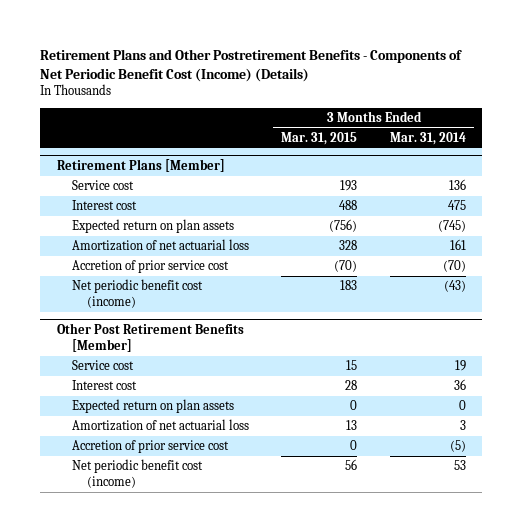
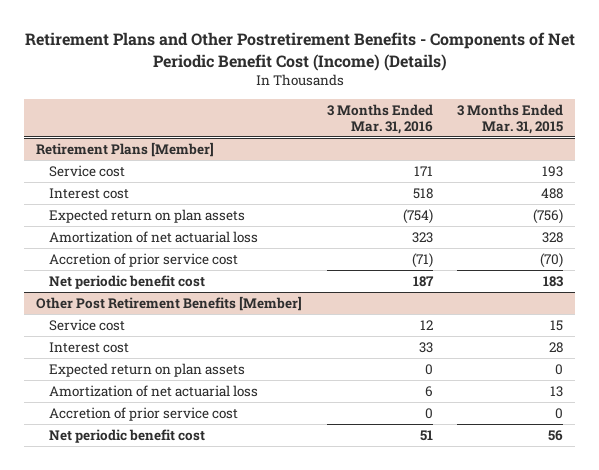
- | 3 Months Ended Mar. 31, 2015 | 3 Months Ended Mar. 31, 2014
+ | 3 Months Ended Mar. 31, 2016 | 3 Months Ended Mar. 31, 2015
@ Retirement Plans [Member]
- Net periodic benefit cost (income) | 183 | (43)
+ Net periodic benefit cost | 187 | 183
@ Other Post Retirement Benefits [Member]
- Net periodic benefit cost (income) | 56 | 53
+ Net periodic benefit cost | 51 | 56

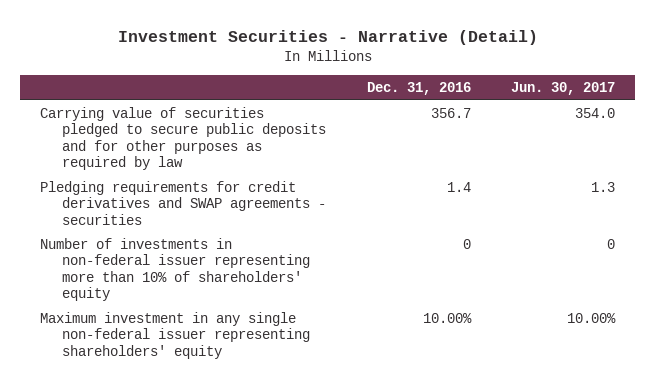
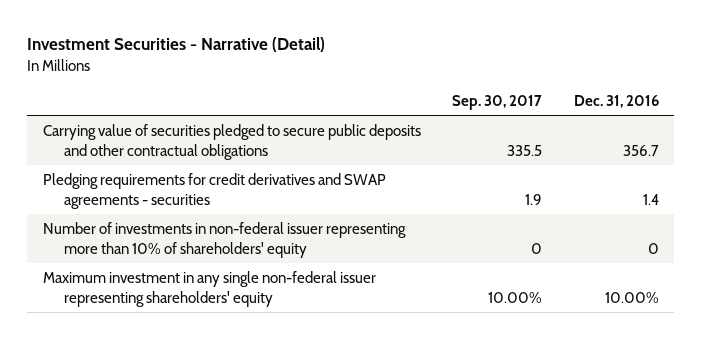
- | Dec. 31, 2016 | Jun. 30, 2017
+ | Sep. 30, 2017 | Dec. 31, 2016
- Carrying value of securities pledged to secure public deposits and for other purposes as required by law | 356.7 | 354.0
+ Carrying value of securities pledged to secure public deposits and other contractual obligations | 335.5 | 356.7

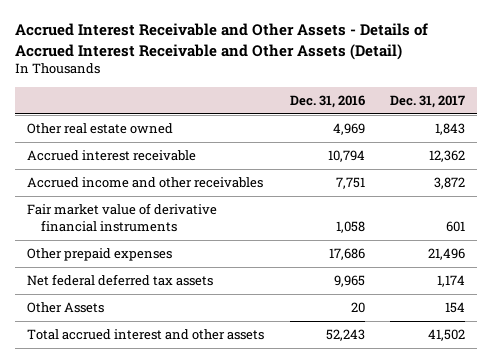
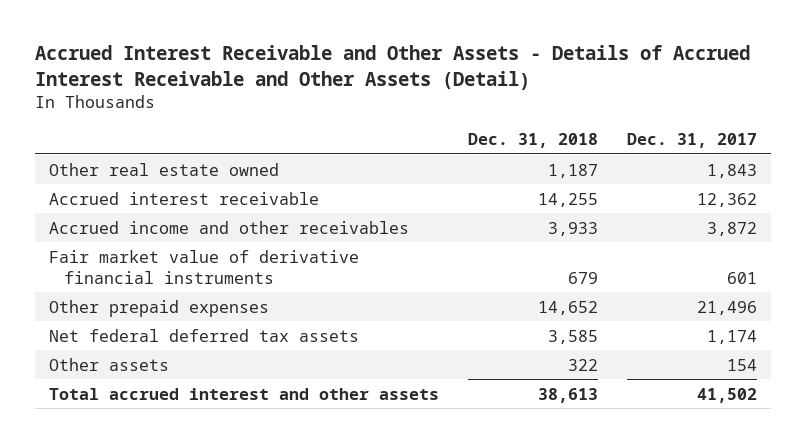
- | Dec. 31, 2016 | Dec. 31, 2017
+ | Dec. 31, 2018 | Dec. 31, 2017
- Other Assets | 20 | 154
+ Other assets | 322 | 154

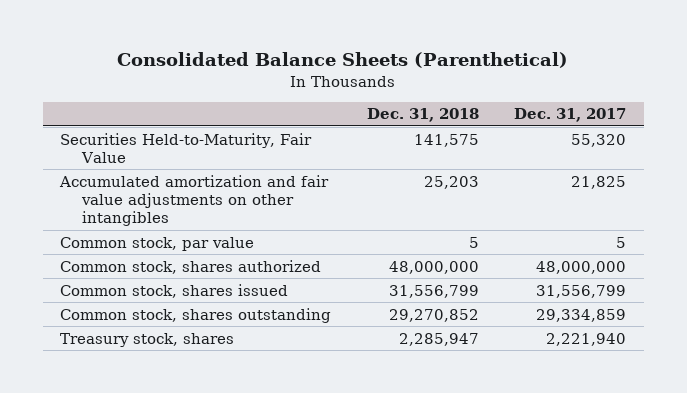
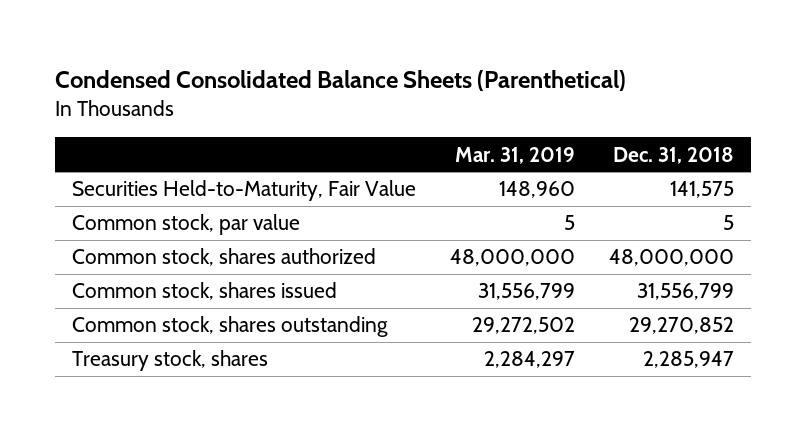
- Consolidated Balance Sheets (Parenthetical)
+ Condensed Consolidated Balance Sheets (Parenthetical)
- | Dec. 31, 2018 | Dec. 31, 2017
+ | Mar. 31, 2019 | Dec. 31, 2018
- Accumulated amortization and fair value adjustments on other intangibles | 25,203 | 21,825

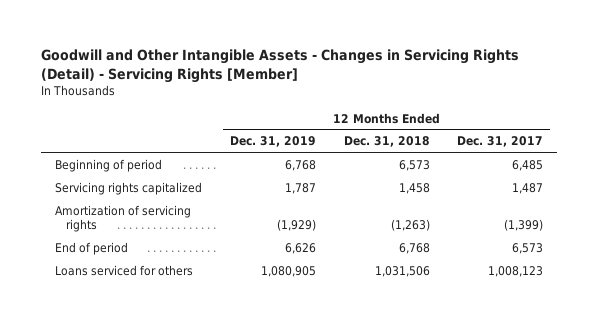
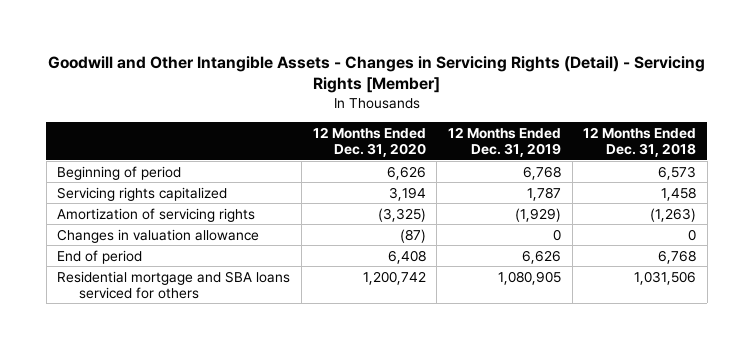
- | 12 Months Ended Dec. 31, 2019 | 12 Months Ended Dec. 31, 2018 | 12 Months Ended Dec. 31, 2017
+ | 12 Months Ended Dec. 31, 2020 | 12 Months Ended Dec. 31, 2019 | 12 Months Ended Dec. 31, 2018
+ Changes in valuation allowance | (87) | 0 | 0
- Loans serviced for others | 1,080,905 | 1,031,506 | 1,008,123
+ Residential mortgage and SBA loans serviced for others | 1,200,742 | 1,080,905 | 1,031,506

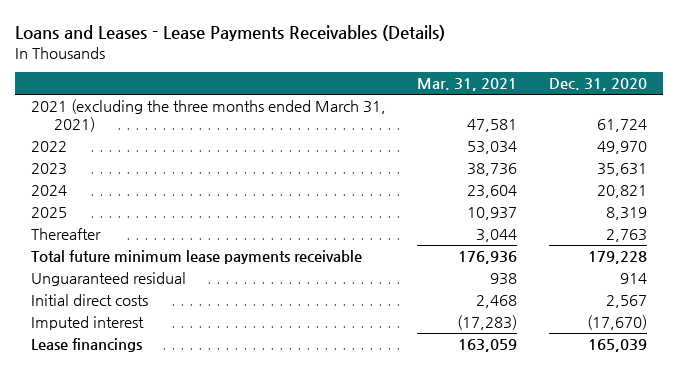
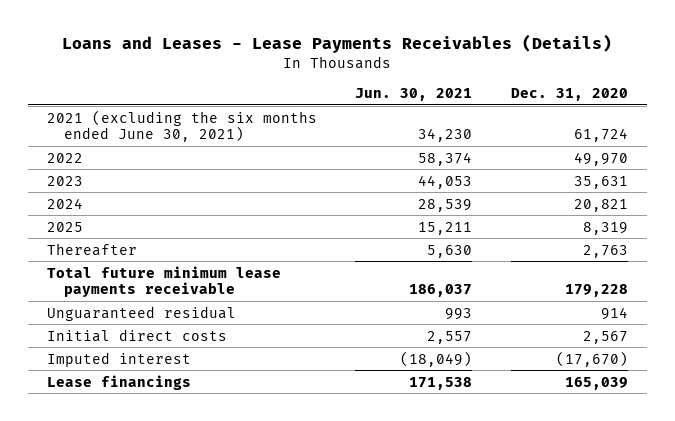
- | Mar. 31, 2021 | Dec. 31, 2020
+ | Jun. 30, 2021 | Dec. 31, 2020
- 2021 (excluding the three months ended March 31, 2021) | 47,581 | 61,724
+ 2021 (excluding the six months ended June 30, 2021) | 34,230 | 61,724

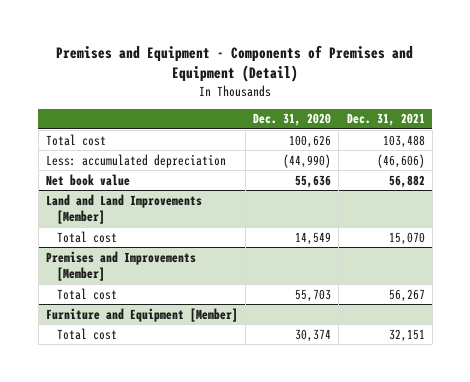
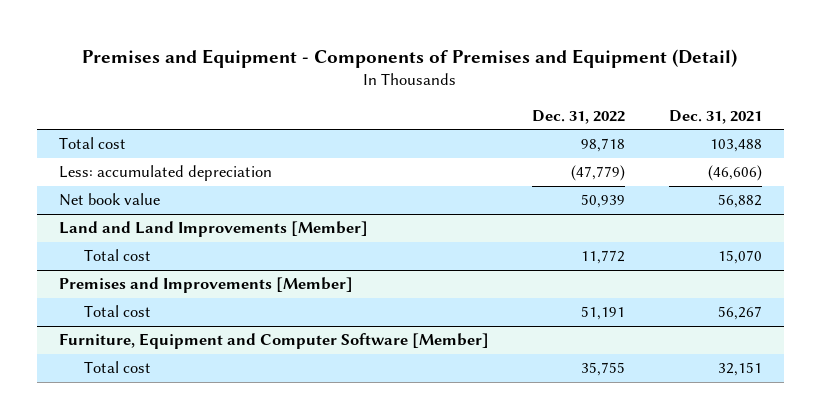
- | Dec. 31, 2020 | Dec. 31, 2021
+ | Dec. 31, 2022 | Dec. 31, 2021
- Furniture and Equipment [Member]
+ Furniture, Equipment and Computer Software [Member]

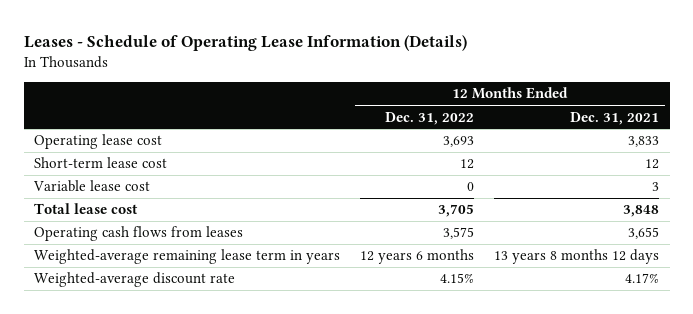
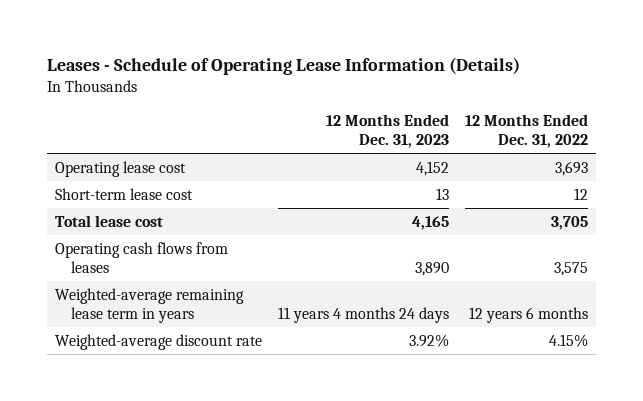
- | 12 Months Ended Dec. 31, 2022 | 12 Months Ended Dec. 31, 2021
+ | 12 Months Ended Dec. 31, 2023 | 12 Months Ended Dec. 31, 2022
- Variable lease cost | 0 | 3

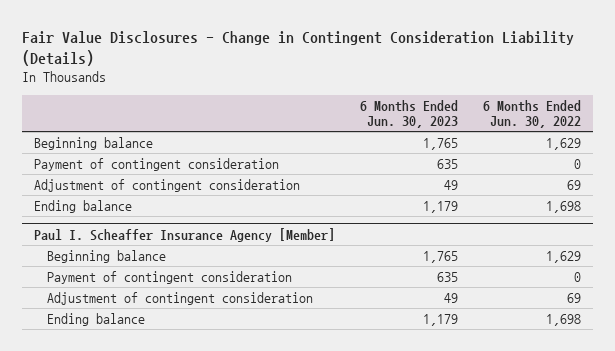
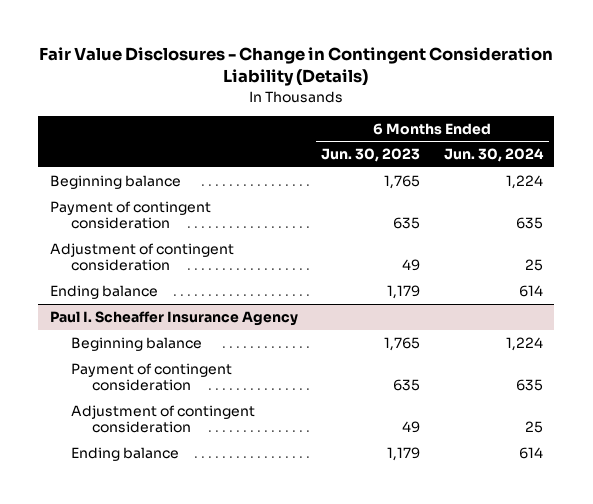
- | 6 Months Ended Jun. 30, 2023 | 6 Months Ended Jun. 30, 2022
+ | 6 Months Ended Jun. 30, 2023 | 6 Months Ended Jun. 30, 2024
- Paul I. Scheaffer Insurance Agency [Member]
+ Paul I. Scheaffer Insurance Agency

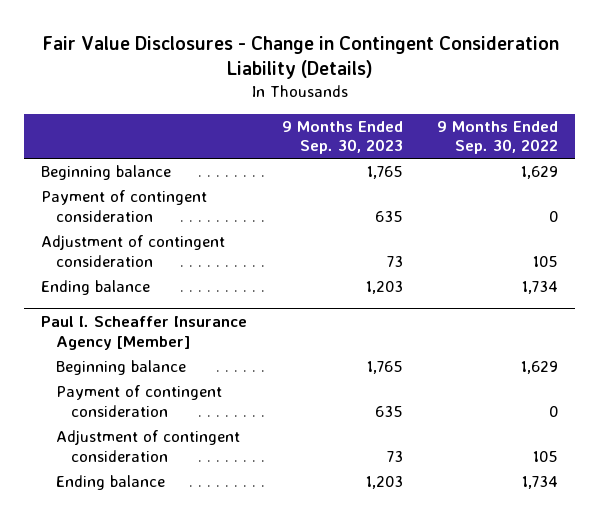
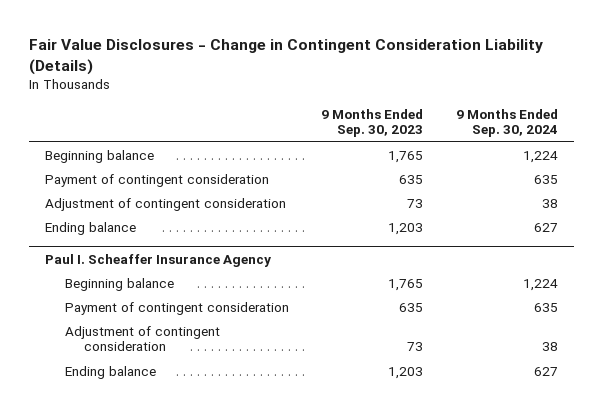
- | 9 Months Ended Sep. 30, 2023 | 9 Months Ended Sep. 30, 2022
+ | 9 Months Ended Sep. 30, 2023 | 9 Months Ended Sep. 30, 2024
- Paul I. Scheaffer Insurance Agency [Member]
+ Paul I. Scheaffer Insurance Agency

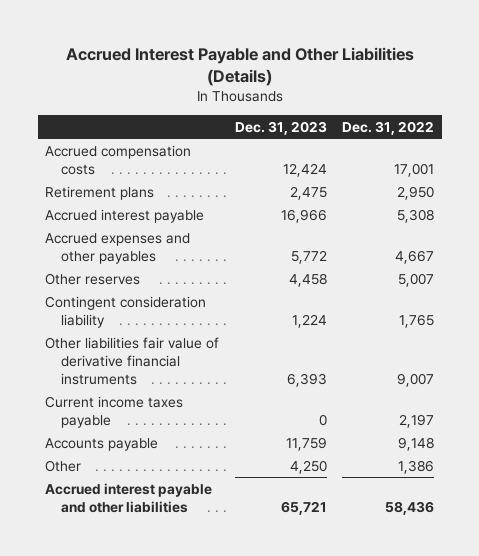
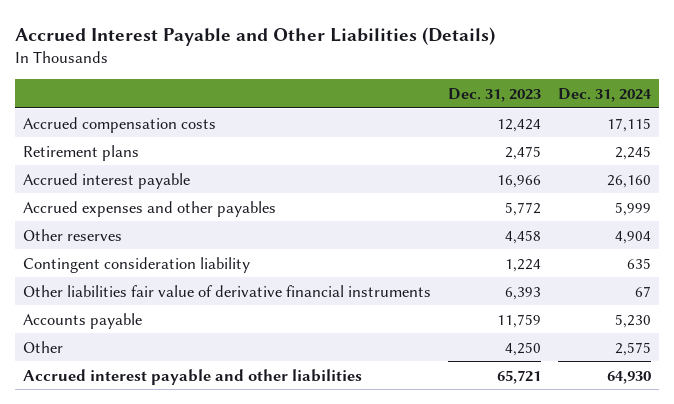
- | Dec. 31, 2023 | Dec. 31, 2022
+ | Dec. 31, 2023 | Dec. 31, 2024
- Current income taxes payable | 0 | 2,197

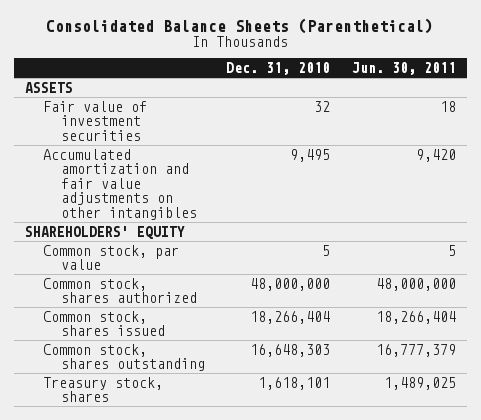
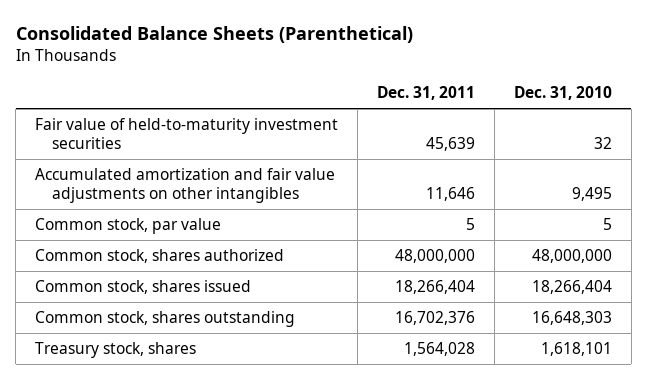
- | Dec. 31, 2010 | Jun. 30, 2011
+ | Dec. 31, 2011 | Dec. 31, 2010
- ASSETS
- Fair value of investment securities | 32 | 18
+ Fair value of held-to-maturity investment securities | 45,639 | 32
- SHAREHOLDERS' EQUITY

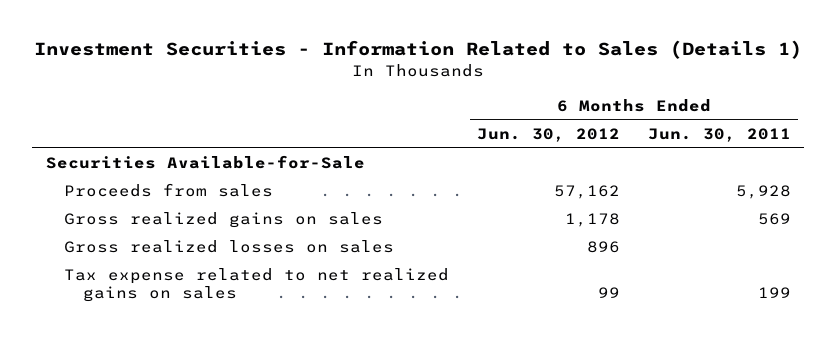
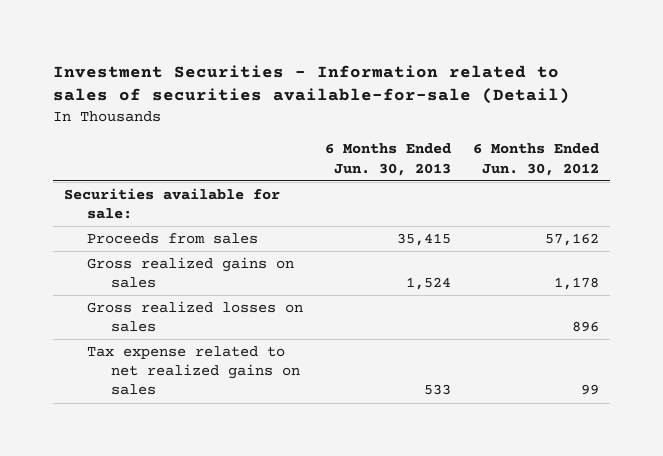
- Investment Securities - Information Related to Sales (Details 1)
+ Investment Securities - Information related to sales of securities available-for-sale (Detail)
- | 6 Months Ended Jun. 30, 2012 | 6 Months Ended Jun. 30, 2011
+ | 6 Months Ended Jun. 30, 2013 | 6 Months Ended Jun. 30, 2012
- Securities Available-for-Sale
+ Securities available for sale:

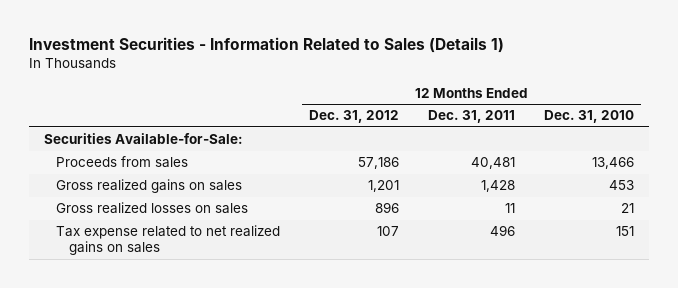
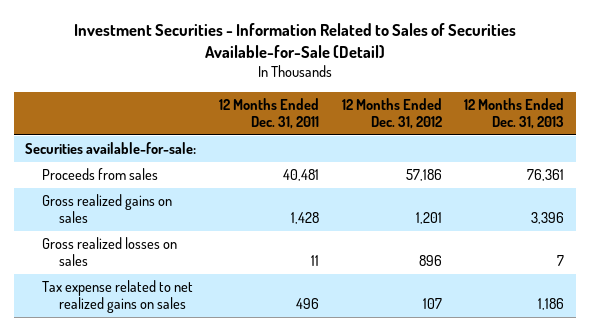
- Investment Securities - Information Related to Sales (Details 1)
+ Investment Securities - Information Related to Sales of Securities Available-for-Sale (Detail)
- | 12 Months Ended Dec. 31, 2012 | 12 Months Ended Dec. 31, 2011 | 12 Months Ended Dec. 31, 2010
+ | 12 Months Ended Dec. 31, 2011 | 12 Months Ended Dec. 31, 2012 | 12 Months Ended Dec. 31, 2013
- Securities Available-for-Sale:
+ Securities available-for-sale:

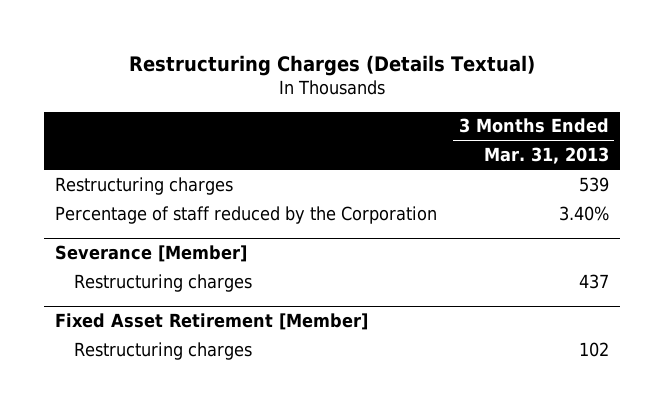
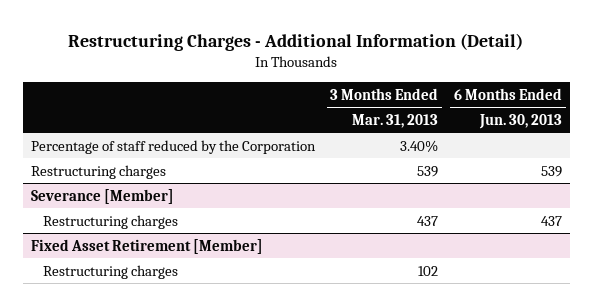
- Restructuring Charges (Details Textual)
+ Restructuring Charges - Additional Information (Detail)
- | 3 Months Ended Mar. 31, 2013
+ | 3 Months Ended Mar. 31, 2013 | 6 Months Ended Jun. 30, 2013
moved down: Restructuring charges | 539 | 539

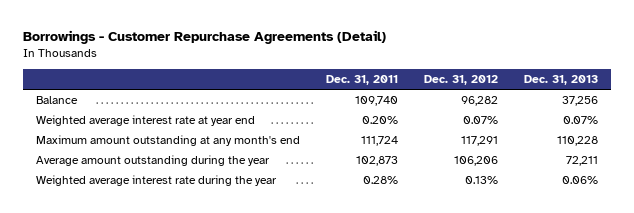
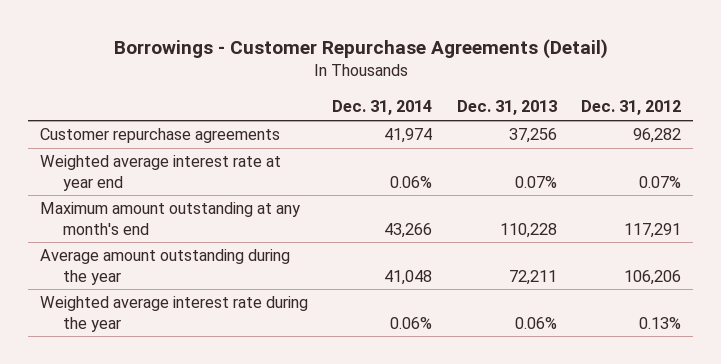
- | Dec. 31, 2011 | Dec. 31, 2012 | Dec. 31, 2013
+ | Dec. 31, 2014 | Dec. 31, 2013 | Dec. 31, 2012
- Balance | 109,740 | 96,282 | 37,256
+ Customer repurchase agreements | 41,974 | 37,256 | 96,282

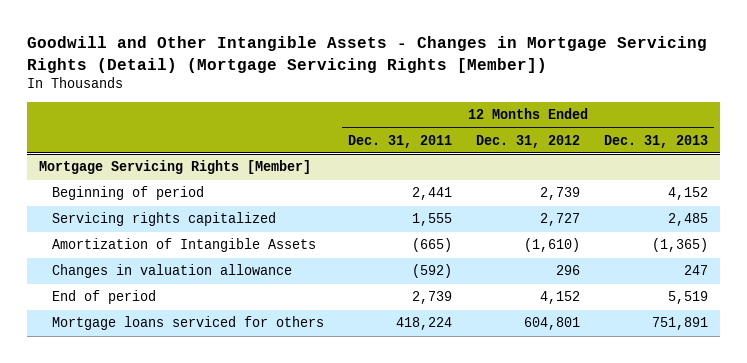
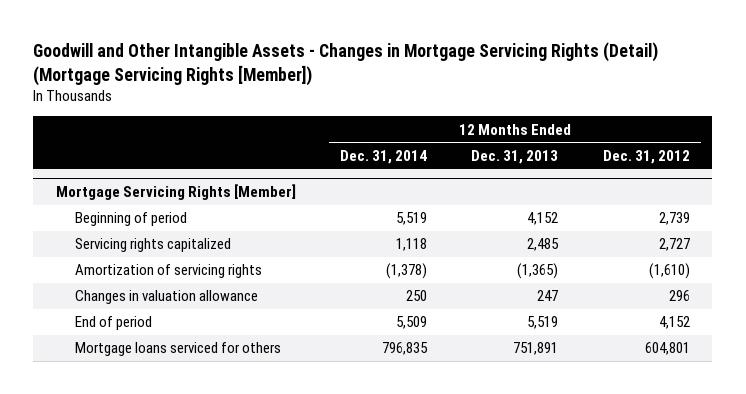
- | 12 Months Ended Dec. 31, 2011 | 12 Months Ended Dec. 31, 2012 | 12 Months Ended Dec. 31, 2013
+ | 12 Months Ended Dec. 31, 2014 | 12 Months Ended Dec. 31, 2013 | 12 Months Ended Dec. 31, 2012
@ Mortgage Servicing Rights [Member]
- Amortization of Intangible Assets | (665) | (1,610) | (1,365)
+ Amortization of servicing rights | (1,378) | (1,365) | (1,610)

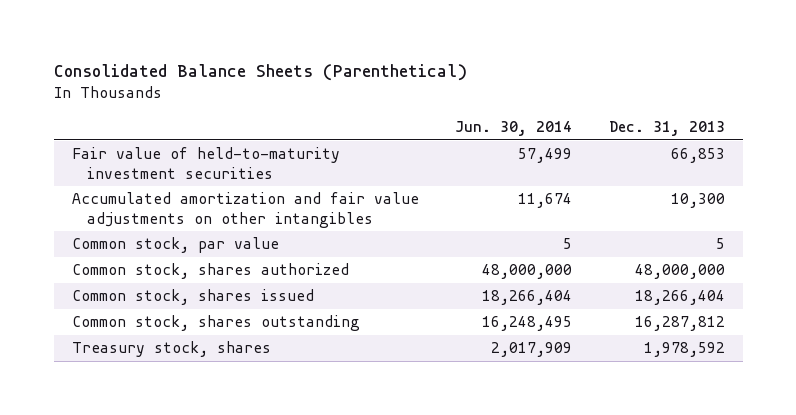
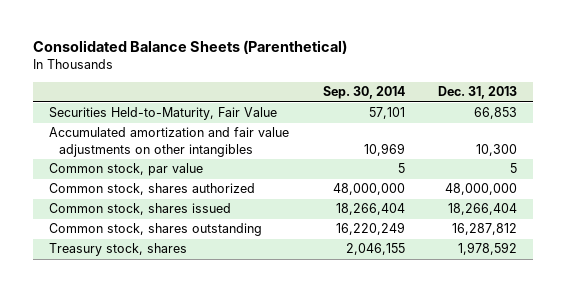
- | Jun. 30, 2014 | Dec. 31, 2013
+ | Sep. 30, 2014 | Dec. 31, 2013
- Fair value of held-to-maturity investment securities | 57,499 | 66,853
+ Securities Held-to-Maturity, Fair Value | 57,101 | 66,853

